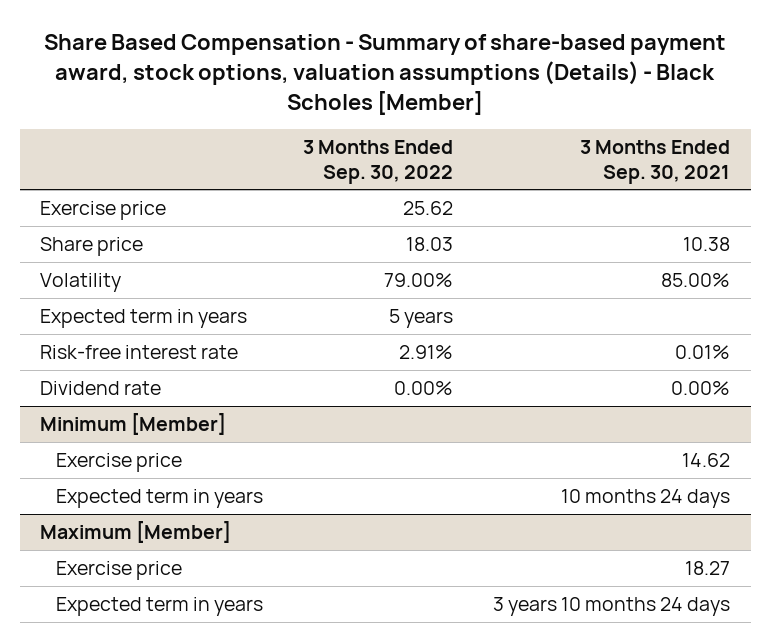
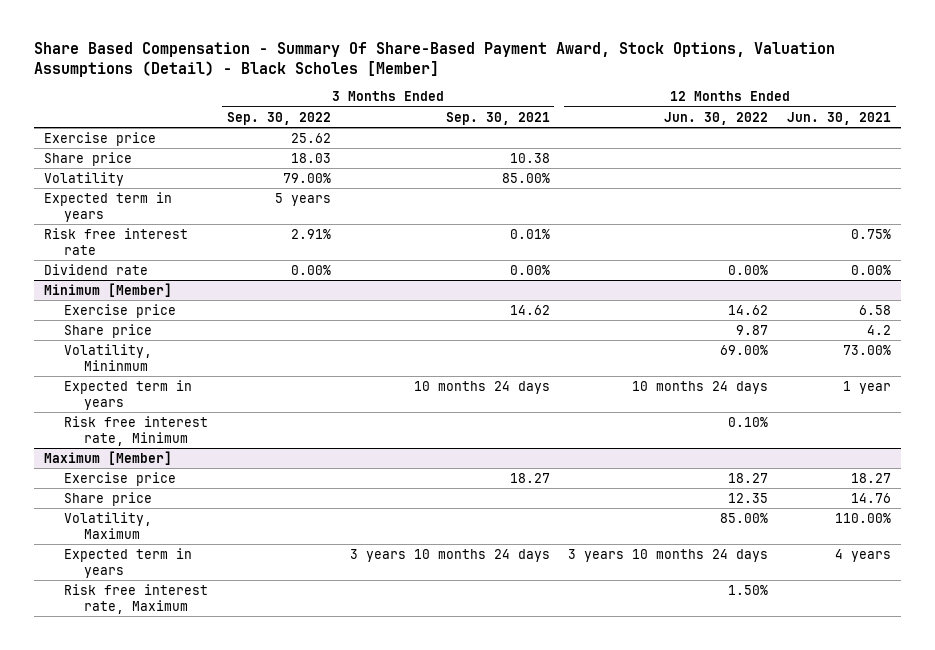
- Share Based Compensation - Summary of share-based payment award, stock options, valuation assumptions (Details) - Black Scholes [Member]
+ Share Based Compensation - Summary Of Share-Based Payment Award, Stock Options, Valuation Assumptions (Detail) - Black Scholes [Member]
- | 3 Months Ended Sep. 30, 2022 | 3 Months Ended Sep. 30, 2021
+ | 3 Months Ended Sep. 30, 2022 | 3 Months Ended Sep. 30, 2021 | 12 Months Ended Jun. 30, 2022 | 12 Months Ended Jun. 30, 2021
- Risk-free interest rate | 2.91% | 0.01%
+ Risk free interest rate | 2.91% | 0.01% | | 0.75%
@ Minimum [Member]
+ Share price | | | 9.87 | 4.2
+ Volatility, Mininmum | | | 69.00% | 73.00%
+ Risk free interest rate, Minimum | | | 0.10% |
@ Maximum [Member]
+ Share price | | | 12.35 | 14.76
+ Volatility, Maximum | | | 85.00% | 110.00%
+ Risk free interest rate, Maximum | | | 1.50% |

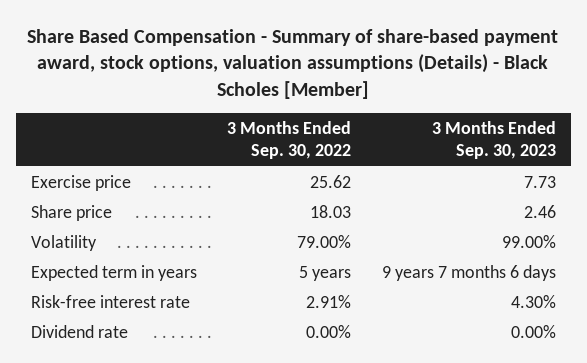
- Share Based Compensation - Summary Of Share-Based Payment Award, Stock Options, Valuation Assumptions (Detail) - Black Scholes [Member]
+ Share Based Compensation - Summary of share-based payment award, stock options, valuation assumptions (Details) - Black Scholes [Member]
- | 3 Months Ended Sep. 30, 2022 | 3 Months Ended Sep. 30, 2021 | 12 Months Ended Jun. 30, 2022 | 12 Months Ended Jun. 30, 2021
+ | 3 Months Ended Sep. 30, 2022 | 3 Months Ended Sep. 30, 2023
- Risk free interest rate | 2.91% | 0.01% | | 0.75%
+ Risk-free interest rate | 2.91% | 4.30%
- Minimum [Member]
- Exercise price | | 14.62 | 14.62 | 6.58
- Share price | | | 9.87 | 4.2
- Volatility, Mininmum | | | 69.00% | 73.00%
- Expected term in years | | 10 months 24 days | 10 months 24 days | 1 year
- Risk free interest rate, Minimum | | | 0.10% |
- Maximum [Member]
- Exercise price | | 18.27 | 18.27 | 18.27
- Share price | | | 12.35 | 14.76
- Volatility, Maximum | | | 85.00% | 110.00%
- Expected term in years | | 3 years 10 months 24 days | 3 years 10 months 24 days | 4 years
- Risk free interest rate, Maximum | | | 1.50% |

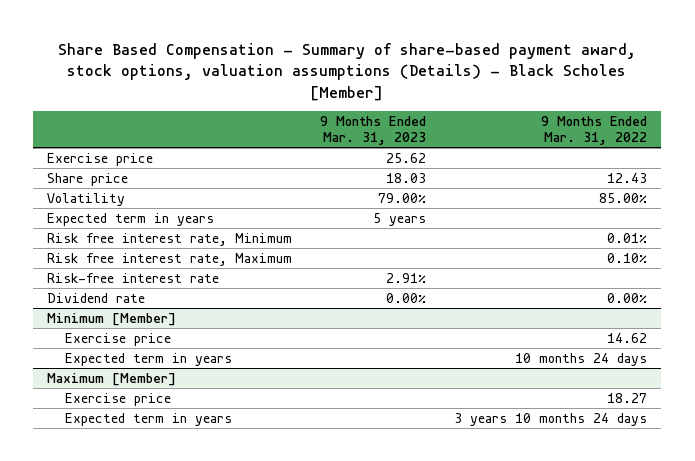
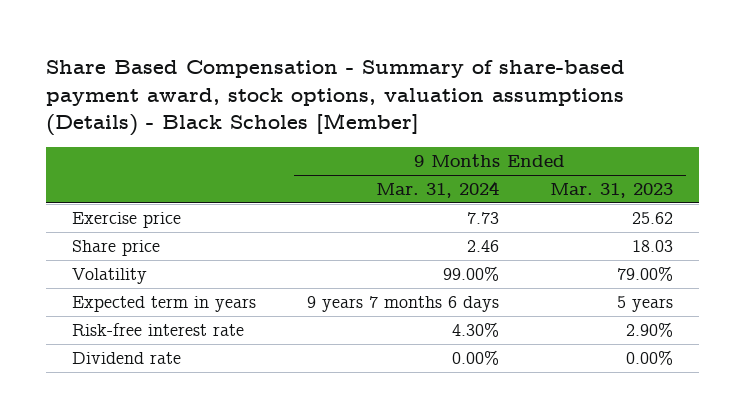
- | 9 Months Ended Mar. 31, 2023 | 9 Months Ended Mar. 31, 2022
+ | 9 Months Ended Mar. 31, 2024 | 9 Months Ended Mar. 31, 2023
- Risk free interest rate, Minimum | | 0.01%
- Risk free interest rate, Maximum | | 0.10%
- Risk-free interest rate | 2.91% |
+ Risk-free interest rate | 4.30% | 2.90%
- Minimum [Member]
- Exercise price | | 14.62
- Expected term in years | | 10 months 24 days
- Maximum [Member]
- Exercise price | | 18.27
- Expected term in years | | 3 years 10 months 24 days

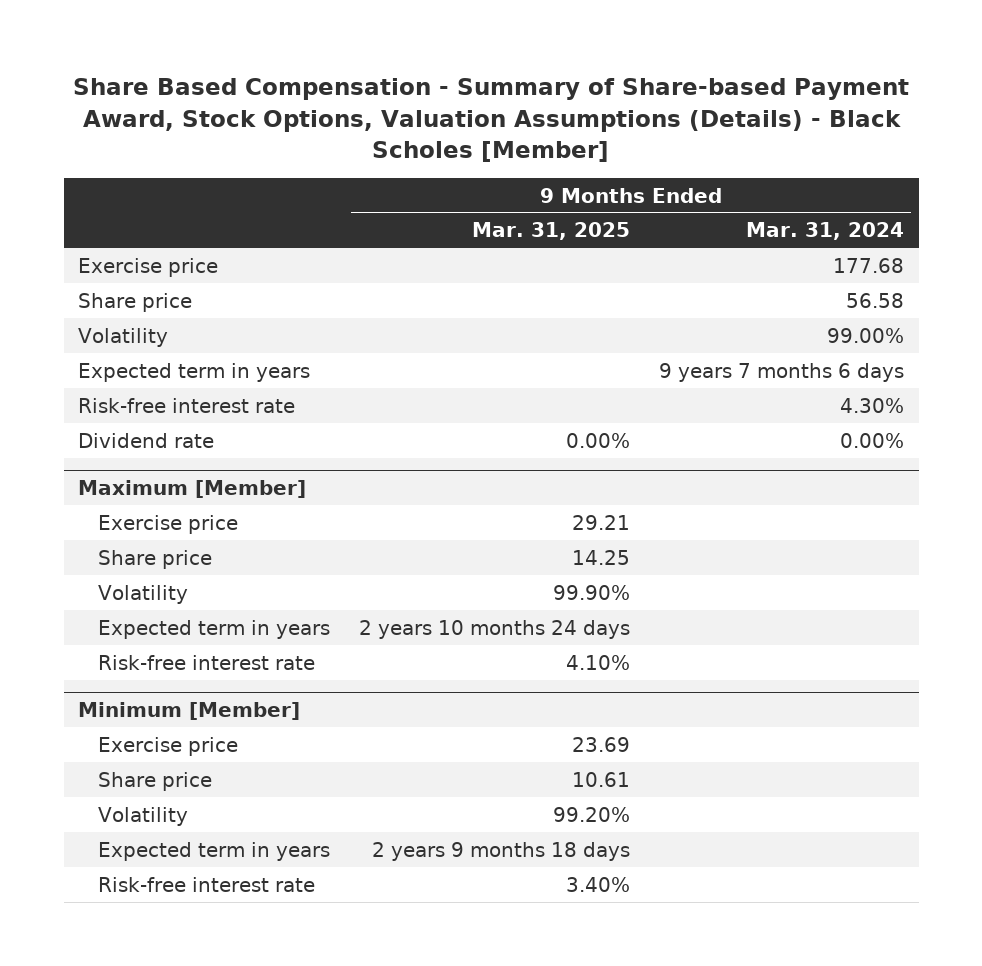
- Share Based Compensation - Summary of share-based payment award, stock options, valuation assumptions (Details) - Black Scholes [Member]
+ Share Based Compensation - Summary of Share-based Payment Award, Stock Options, Valuation Assumptions (Details) - Black Scholes [Member]
- | 9 Months Ended Mar. 31, 2024 | 9 Months Ended Mar. 31, 2023
+ | 9 Months Ended Mar. 31, 2025 | 9 Months Ended Mar. 31, 2024
- Exercise price | 7.73 | 25.62
- Share price | 2.46 | 18.03
+ Exercise price | | 177.68
+ Share price | | 56.58
+ Maximum [Member]
+ Exercise price | 29.21 |
+ Share price | 14.25 |
+ Volatility | 99.90% |
+ Expected term in years | 2 years 10 months 24 days |
+ Risk-free interest rate | 4.10% |
+ Minimum [Member]
+ Exercise price | 23.69 |
+ Share price | 10.61 |
+ Volatility | 99.20% |
+ Expected term in years | 2 years 9 months 18 days |
+ Risk-free interest rate | 3.40% |

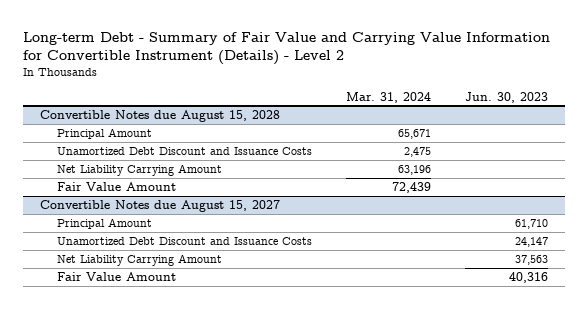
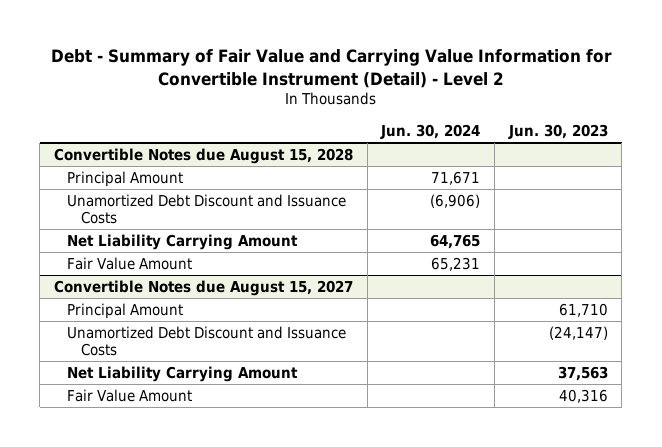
- Long-term Debt - Summary of Fair Value and Carrying Value Information for Convertible Instrument (Details) - Level 2
+ Debt - Summary of Fair Value and Carrying Value Information for Convertible Instrument (Detail) - Level 2
- | Mar. 31, 2024 | Jun. 30, 2023
+ | Jun. 30, 2024 | Jun. 30, 2023
@ Convertible Notes due August 15, 2027
- Unamortized Debt Discount and Issuance Costs | | 24,147
+ Unamortized Debt Discount and Issuance Costs | | (24,147)

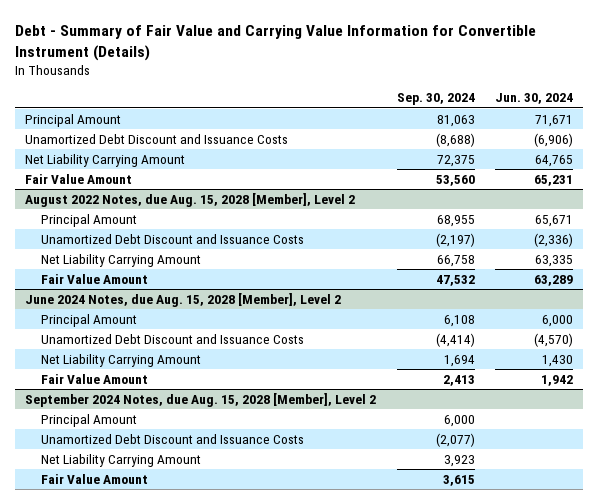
- Debt - Summary of Fair Value and Carrying Value Information for Convertible Instrument (Detail) - Level 2
+ Debt - Summary of Fair Value and Carrying Value Information for Convertible Instrument (Details)
- | Jun. 30, 2024 | Jun. 30, 2023
+ | Sep. 30, 2024 | Jun. 30, 2024
- Convertible Notes due August 15, 2028
- Convertible Notes due August 15, 2027
- Principal Amount | | 61,710
- Unamortized Debt Discount and Issuance Costs | | (24,147)
- Net Liability Carrying Amount | | 37,563
- Fair Value Amount | | 40,316
+ August 2022 Notes, due Aug. 15, 2028 [Member], Level 2
+ Principal Amount | 68,955 | 65,671
+ Unamortized Debt Discount and Issuance Costs | (2,197) | (2,336)
+ Net Liability Carrying Amount | 66,758 | 63,335
+ Fair Value Amount | 47,532 | 63,289
+ June 2024 Notes, due Aug. 15, 2028 [Member], Level 2
+ Principal Amount | 6,108 | 6,000
+ Unamortized Debt Discount and Issuance Costs | (4,414) | (4,570)
+ Net Liability Carrying Amount | 1,694 | 1,430
+ Fair Value Amount | 2,413 | 1,942
+ September 2024 Notes, due Aug. 15, 2028 [Member], Level 2
+ Principal Amount | 6,000 |
+ Unamortized Debt Discount and Issuance Costs | (2,077) |
+ Net Liability Carrying Amount | 3,923 |
+ Fair Value Amount | 3,615 |

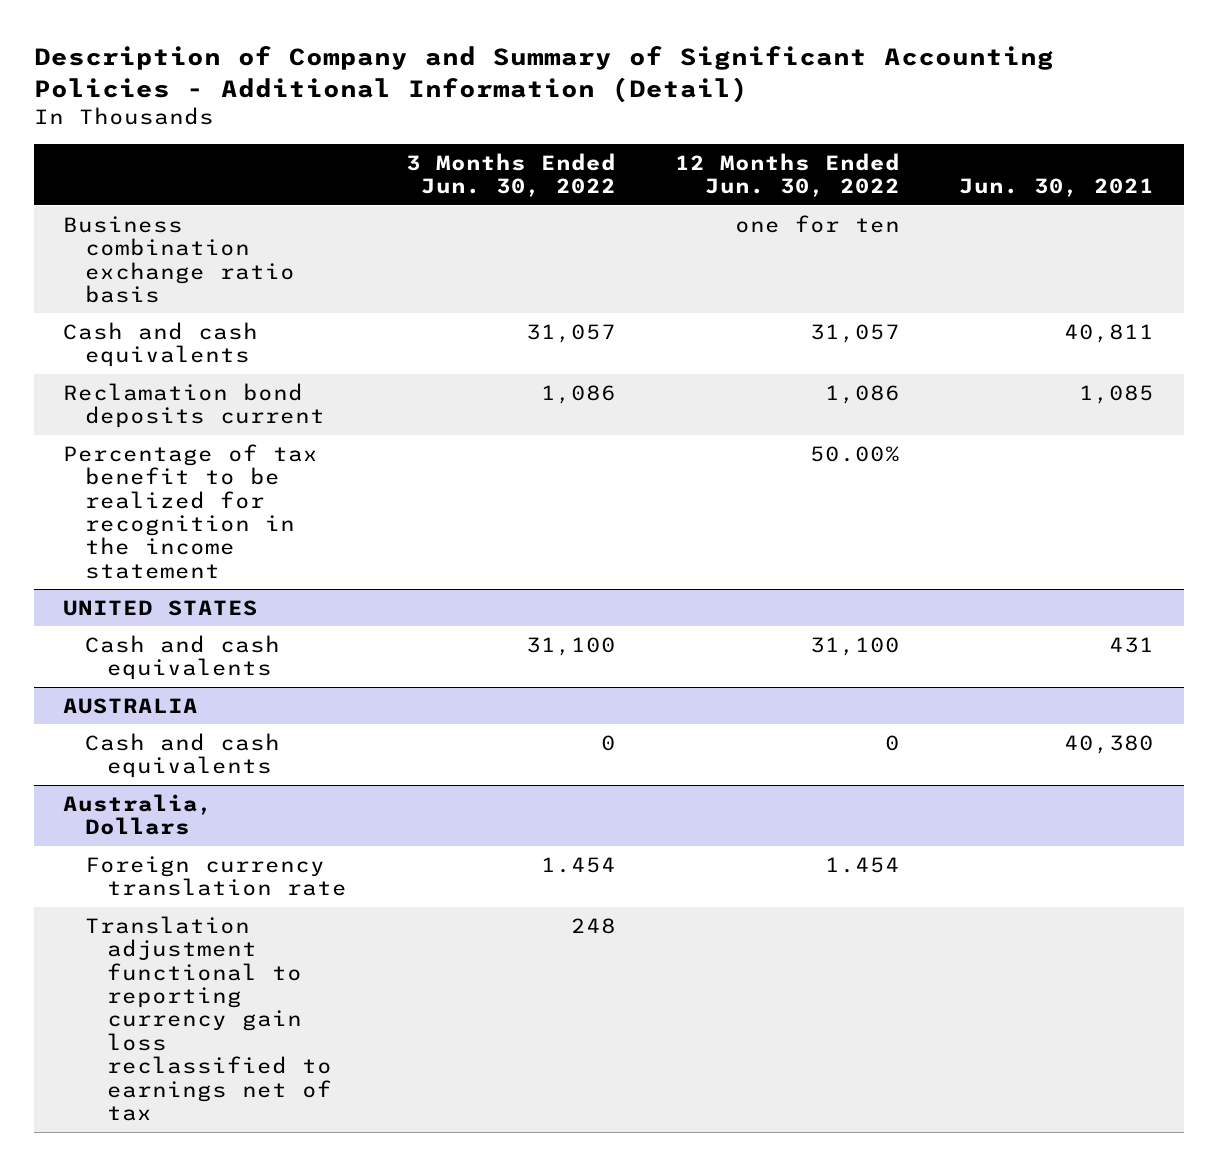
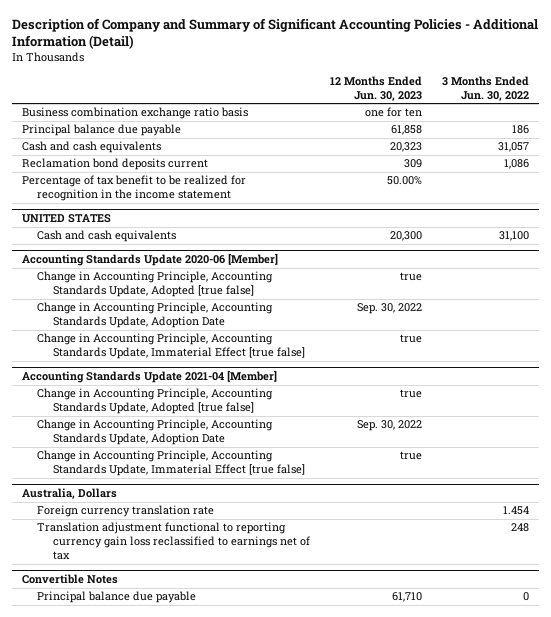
- | 3 Months Ended Jun. 30, 2022 | 12 Months Ended Jun. 30, 2022 | Jun. 30, 2021
+ | 12 Months Ended Jun. 30, 2023 | 3 Months Ended Jun. 30, 2022
+ Principal balance due payable | 61,858 | 186
- AUSTRALIA
- Cash and cash equivalents | 0 | 0 | 40,380
+ Accounting Standards Update 2020-06 [Member]
+ Change in Accounting Principle, Accounting Standards Update, Adopted [true false] | true |
+ Change in Accounting Principle, Accounting Standards Update, Adoption Date | Sep. 30, 2022 |
+ Change in Accounting Principle, Accounting Standards Update, Immaterial Effect [true false] | true |
+ Accounting Standards Update 2021-04 [Member]
+ Change in Accounting Principle, Accounting Standards Update, Adopted [true false] | true |
+ Change in Accounting Principle, Accounting Standards Update, Adoption Date | Sep. 30, 2022 |
+ Change in Accounting Principle, Accounting Standards Update, Immaterial Effect [true false] | true |
+ Convertible Notes
+ Principal balance due payable | 61,710 | 0

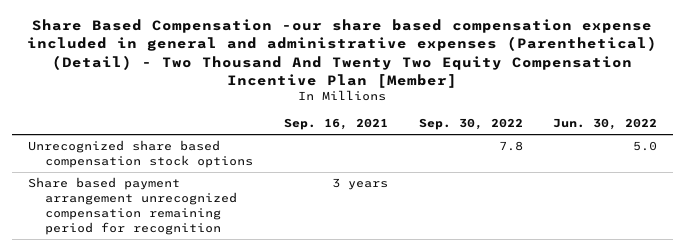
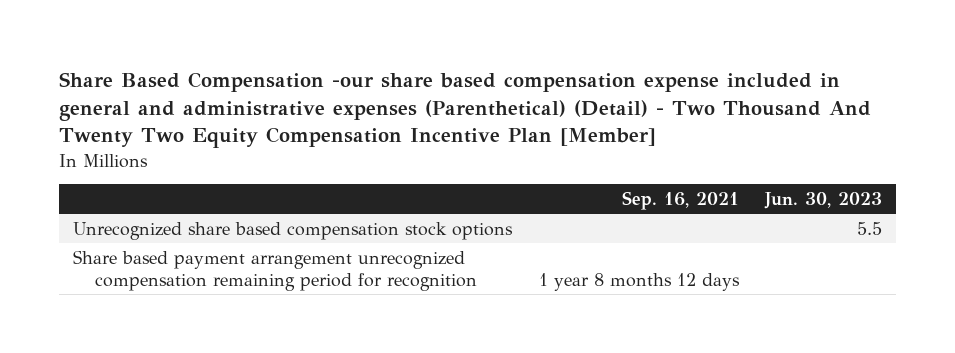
- | Sep. 16, 2021 | Sep. 30, 2022 | Jun. 30, 2022
+ | Sep. 16, 2021 | Jun. 30, 2023
- Share based payment arrangement unrecognized compensation remaining period for recognition | 3 years | |
+ Share based payment arrangement unrecognized compensation remaining period for recognition | 1 year 8 months 12 days |

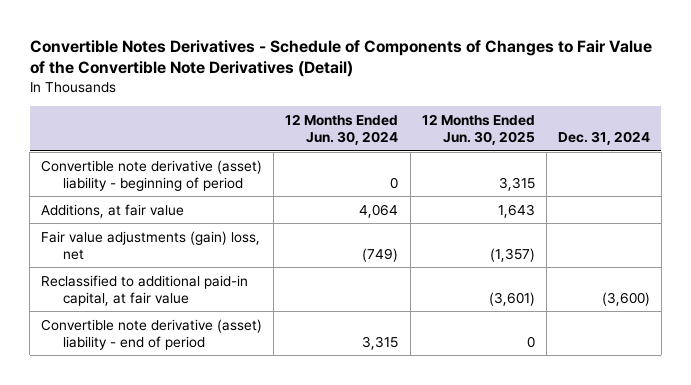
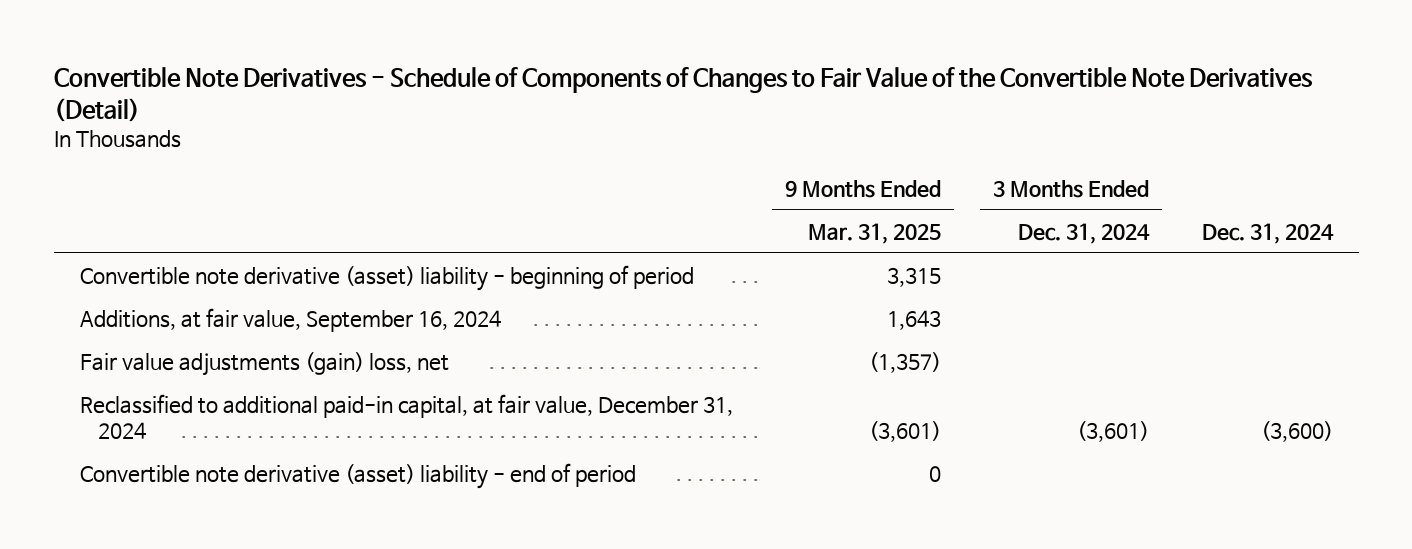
- Convertible Notes Derivatives - Schedule of Components of Changes to Fair Value of the Convertible Note Derivatives (Detail)
+ Convertible Note Derivatives - Schedule of Components of Changes to Fair Value of the Convertible Note Derivatives (Detail)
- | 12 Months Ended Jun. 30, 2024 | 12 Months Ended Jun. 30, 2025 | Dec. 31, 2024
+ | 9 Months Ended Mar. 31, 2025 | 3 Months Ended Dec. 31, 2024 | Dec. 31, 2024
- Additions, at fair value | 4,064 | 1,643 |
+ Additions, at fair value, September 16, 2024 | 1,643 | |
- Reclassified to additional paid-in capital, at fair value | | (3,601) | (3,600)
+ Reclassified to additional paid-in capital, at fair value, December 31, 2024 | (3,601) | (3,601) | (3,600)

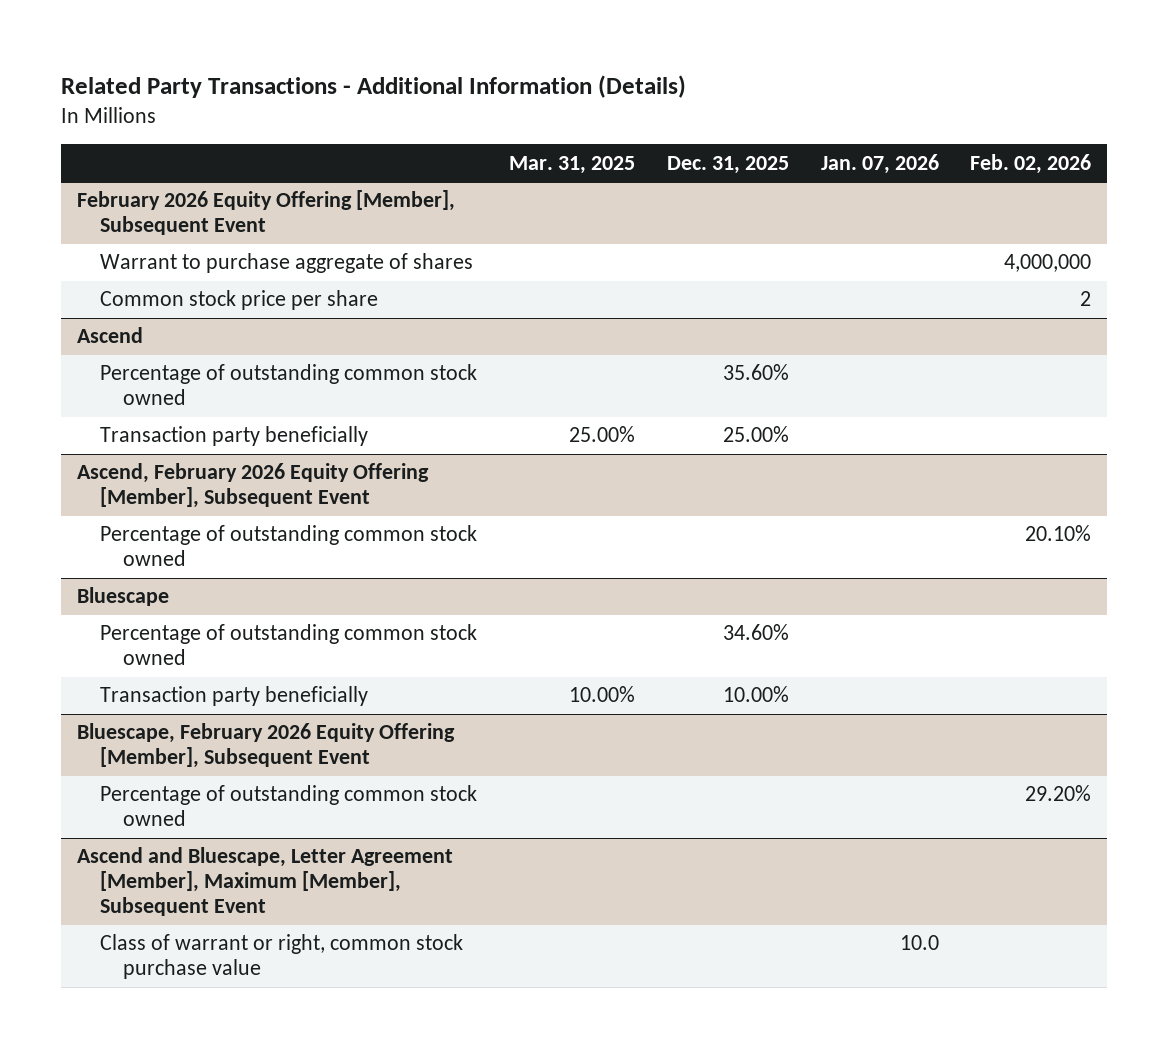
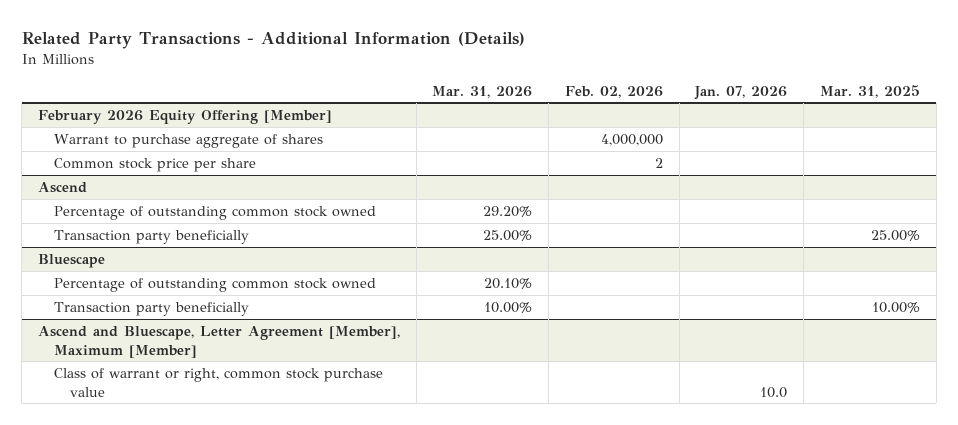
- | Mar. 31, 2025 | Dec. 31, 2025 | Jan. 07, 2026 | Feb. 02, 2026
+ | Mar. 31, 2026 | Feb. 02, 2026 | Jan. 07, 2026 | Mar. 31, 2025
- February 2026 Equity Offering [Member], Subsequent Event
+ February 2026 Equity Offering [Member]
- Ascend, February 2026 Equity Offering [Member], Subsequent Event
- Percentage of outstanding common stock owned | | | | 20.10%
- Bluescape, February 2026 Equity Offering [Member], Subsequent Event
- Percentage of outstanding common stock owned | | | | 29.20%
- Ascend and Bluescape, Letter Agreement [Member], Maximum [Member], Subsequent Event
+ Ascend and Bluescape, Letter Agreement [Member], Maximum [Member]

